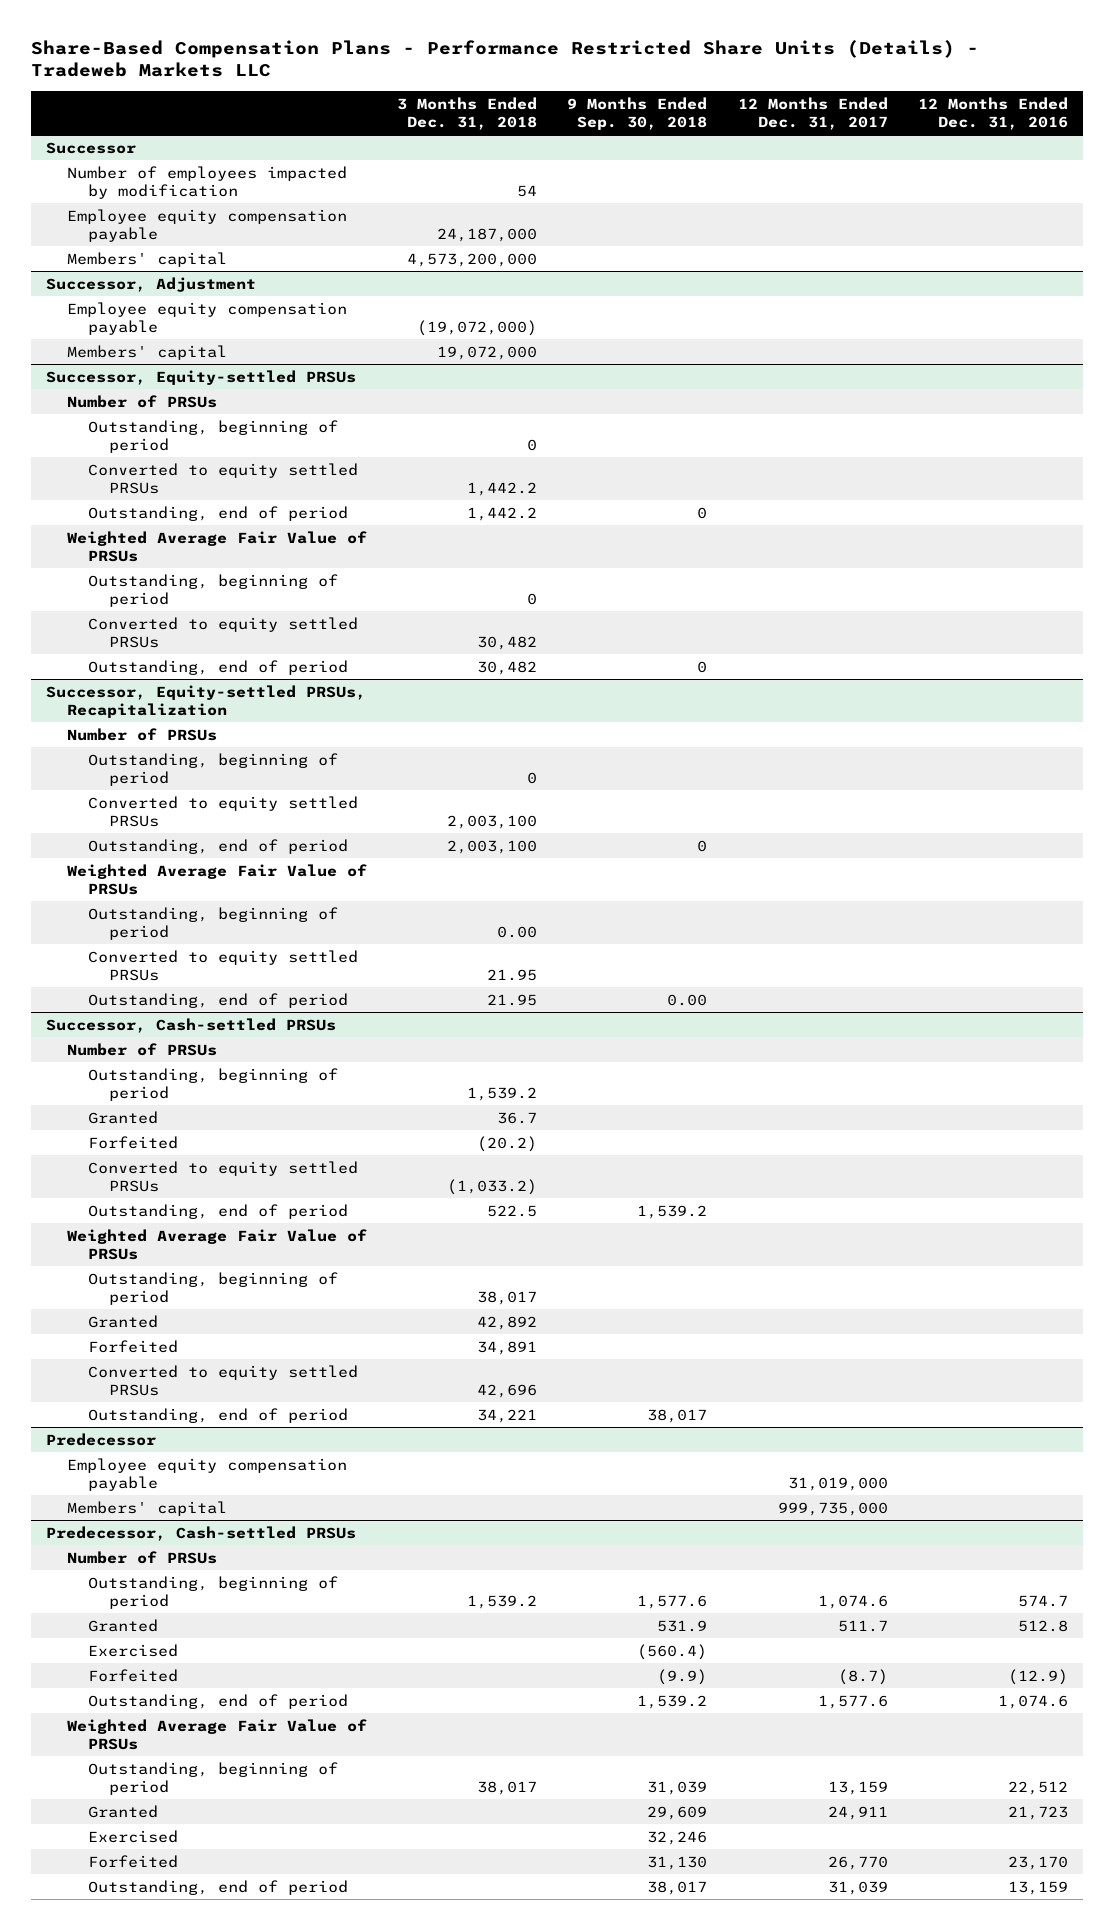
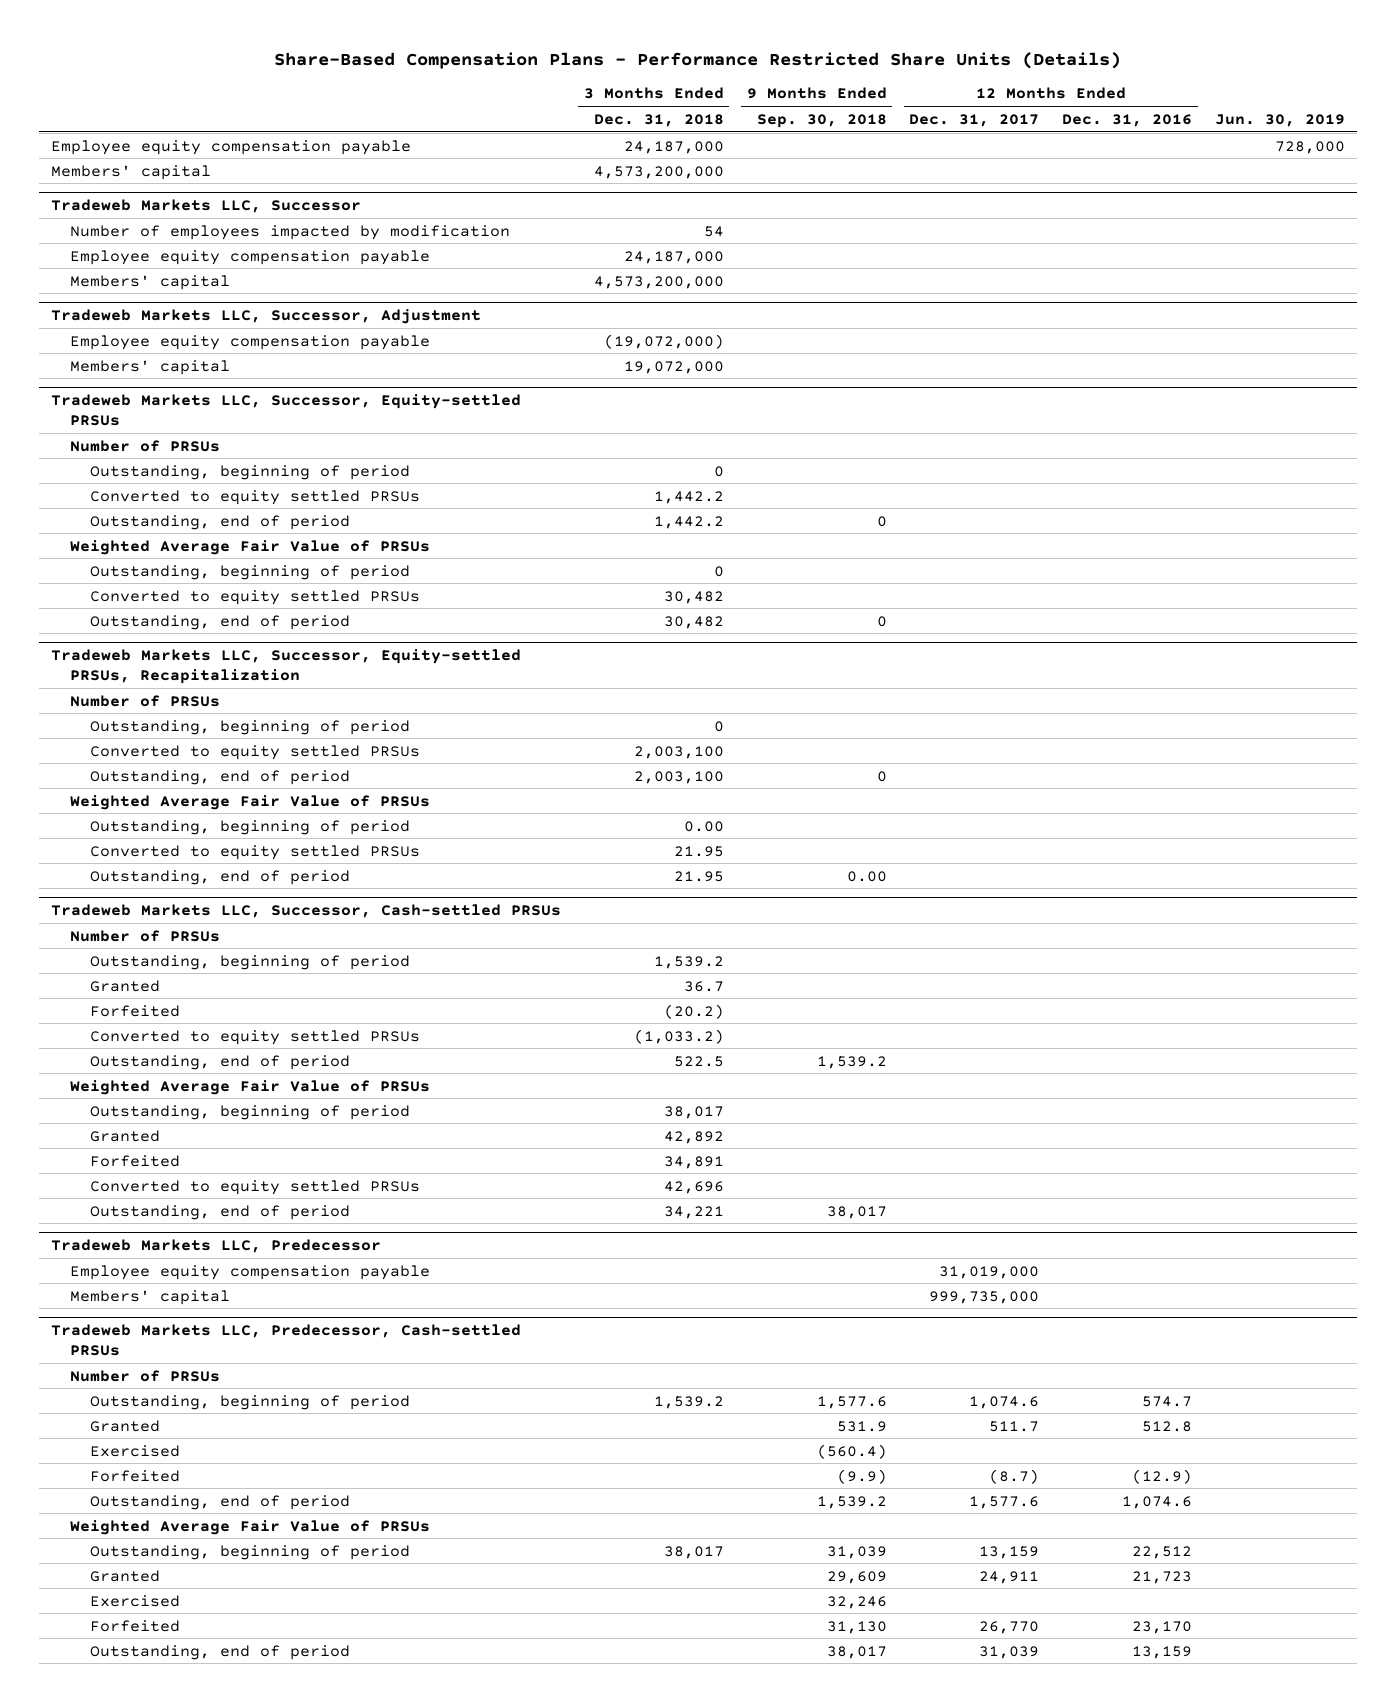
- Share-Based Compensation Plans - Performance Restricted Share Units (Details) - Tradeweb Markets LLC
+ Share-Based Compensation Plans - Performance Restricted Share Units (Details)
- | 3 Months Ended Dec. 31, 2018 | 9 Months Ended Sep. 30, 2018 | 12 Months Ended Dec. 31, 2017 | 12 Months Ended Dec. 31, 2016
+ | 3 Months Ended Dec. 31, 2018 | 9 Months Ended Sep. 30, 2018 | 12 Months Ended Dec. 31, 2017 | 12 Months Ended Dec. 31, 2016 | Jun. 30, 2019
- Successor
+ Employee equity compensation payable | 24,187,000 | | | | 728,000
+ Members' capital | 4,573,200,000 | | | |
+ Tradeweb Markets LLC, Successor
- Successor, Adjustment
+ Tradeweb Markets LLC, Successor, Adjustment
- Successor, Equity-settled PRSUs
+ Tradeweb Markets LLC, Successor, Equity-settled PRSUs
- Successor, Equity-settled PRSUs, Recapitalization
+ Tradeweb Markets LLC, Successor, Equity-settled PRSUs, Recapitalization
- Successor, Cash-settled PRSUs
+ Tradeweb Markets LLC, Successor, Cash-settled PRSUs
- Predecessor
+ Tradeweb Markets LLC, Predecessor
- Predecessor, Cash-settled PRSUs
+ Tradeweb Markets LLC, Predecessor, Cash-settled PRSUs

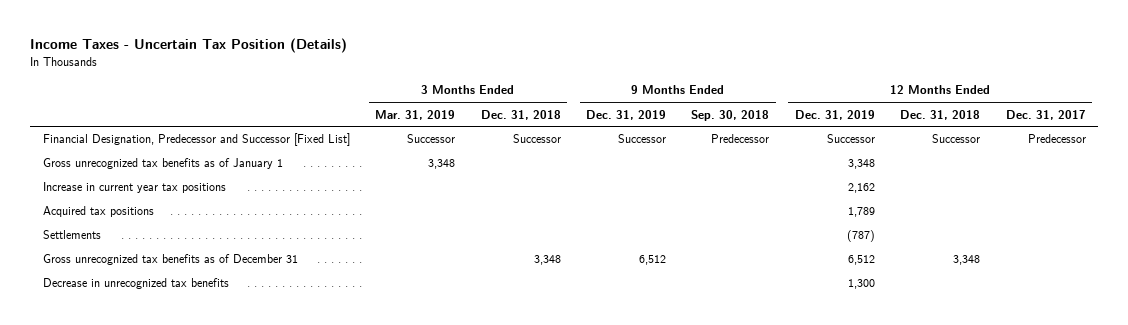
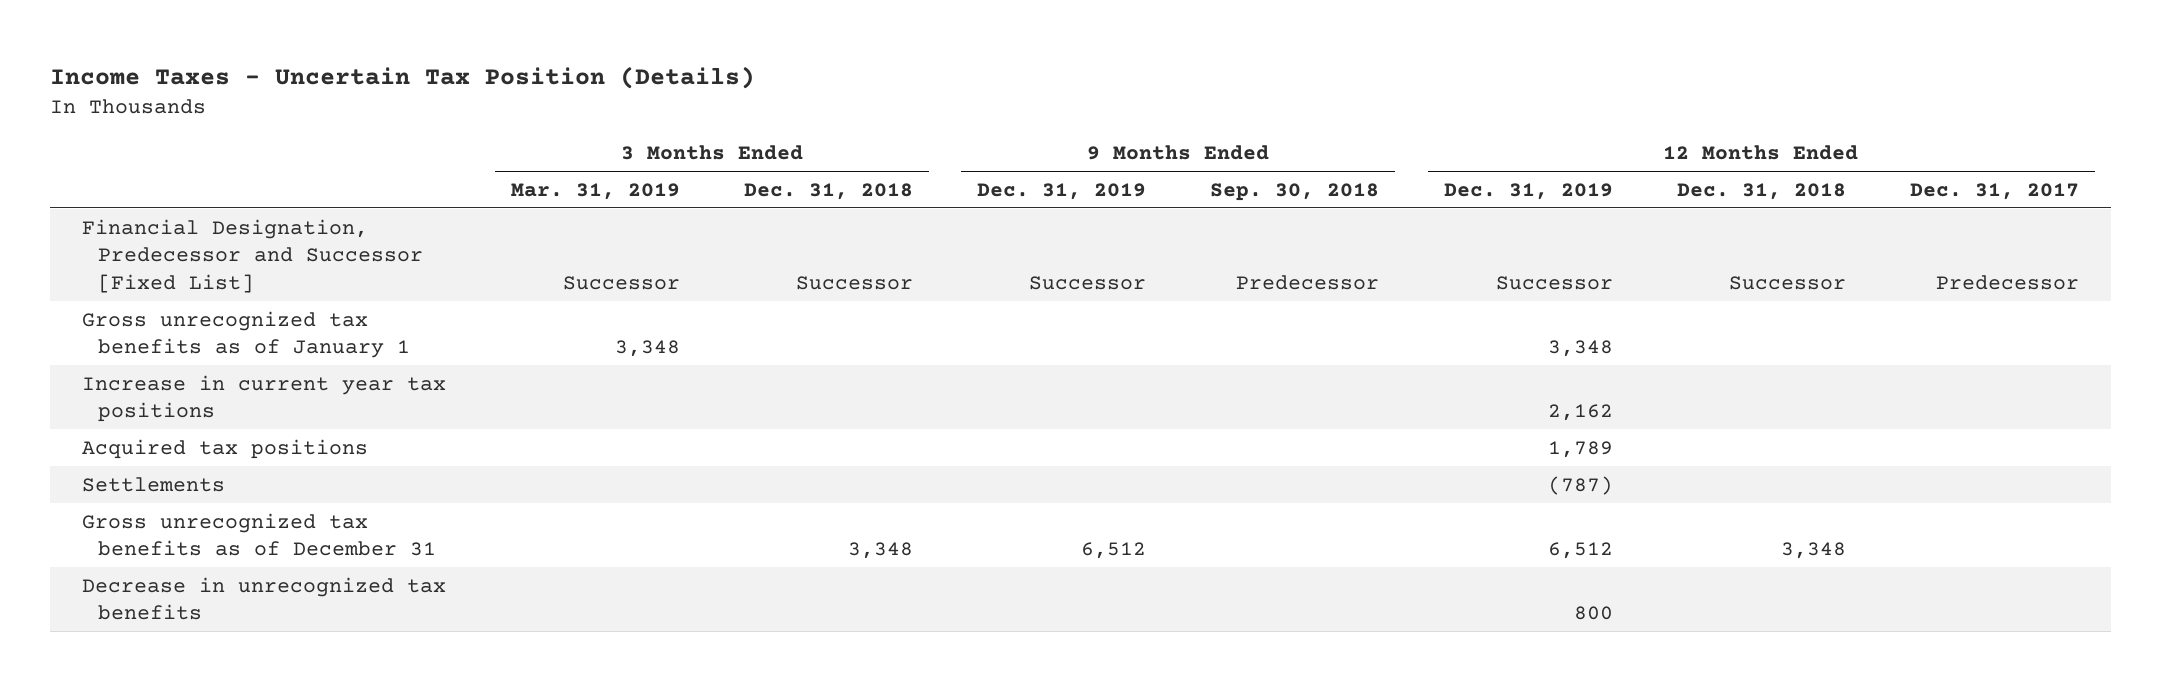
- Decrease in unrecognized tax benefits | | | | | 1,300 | |
+ Decrease in unrecognized tax benefits | | | | | 800 | |

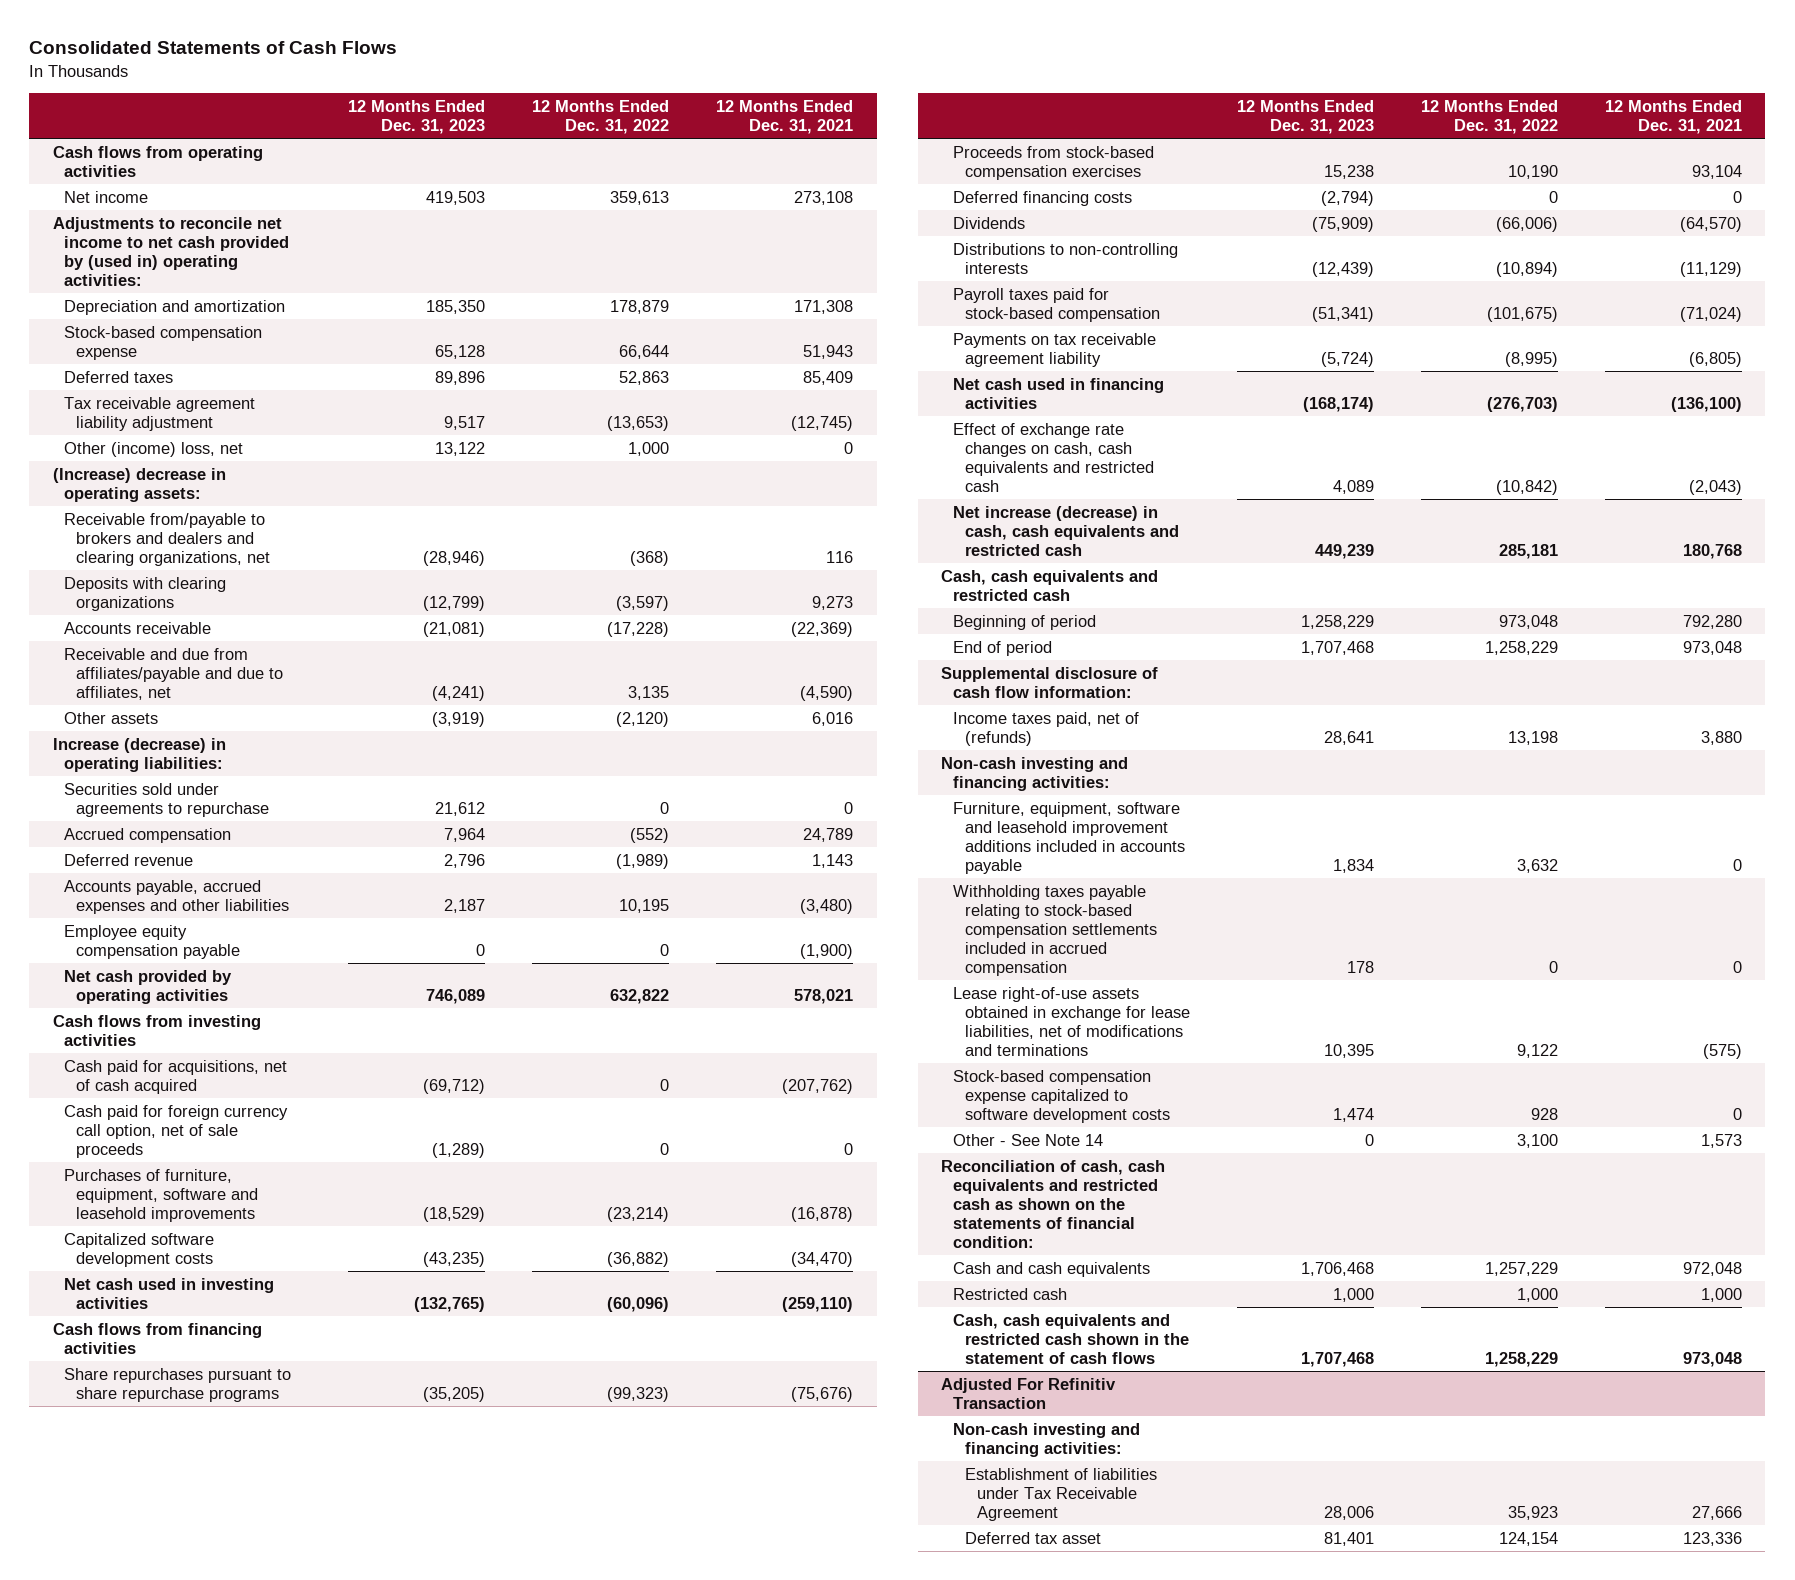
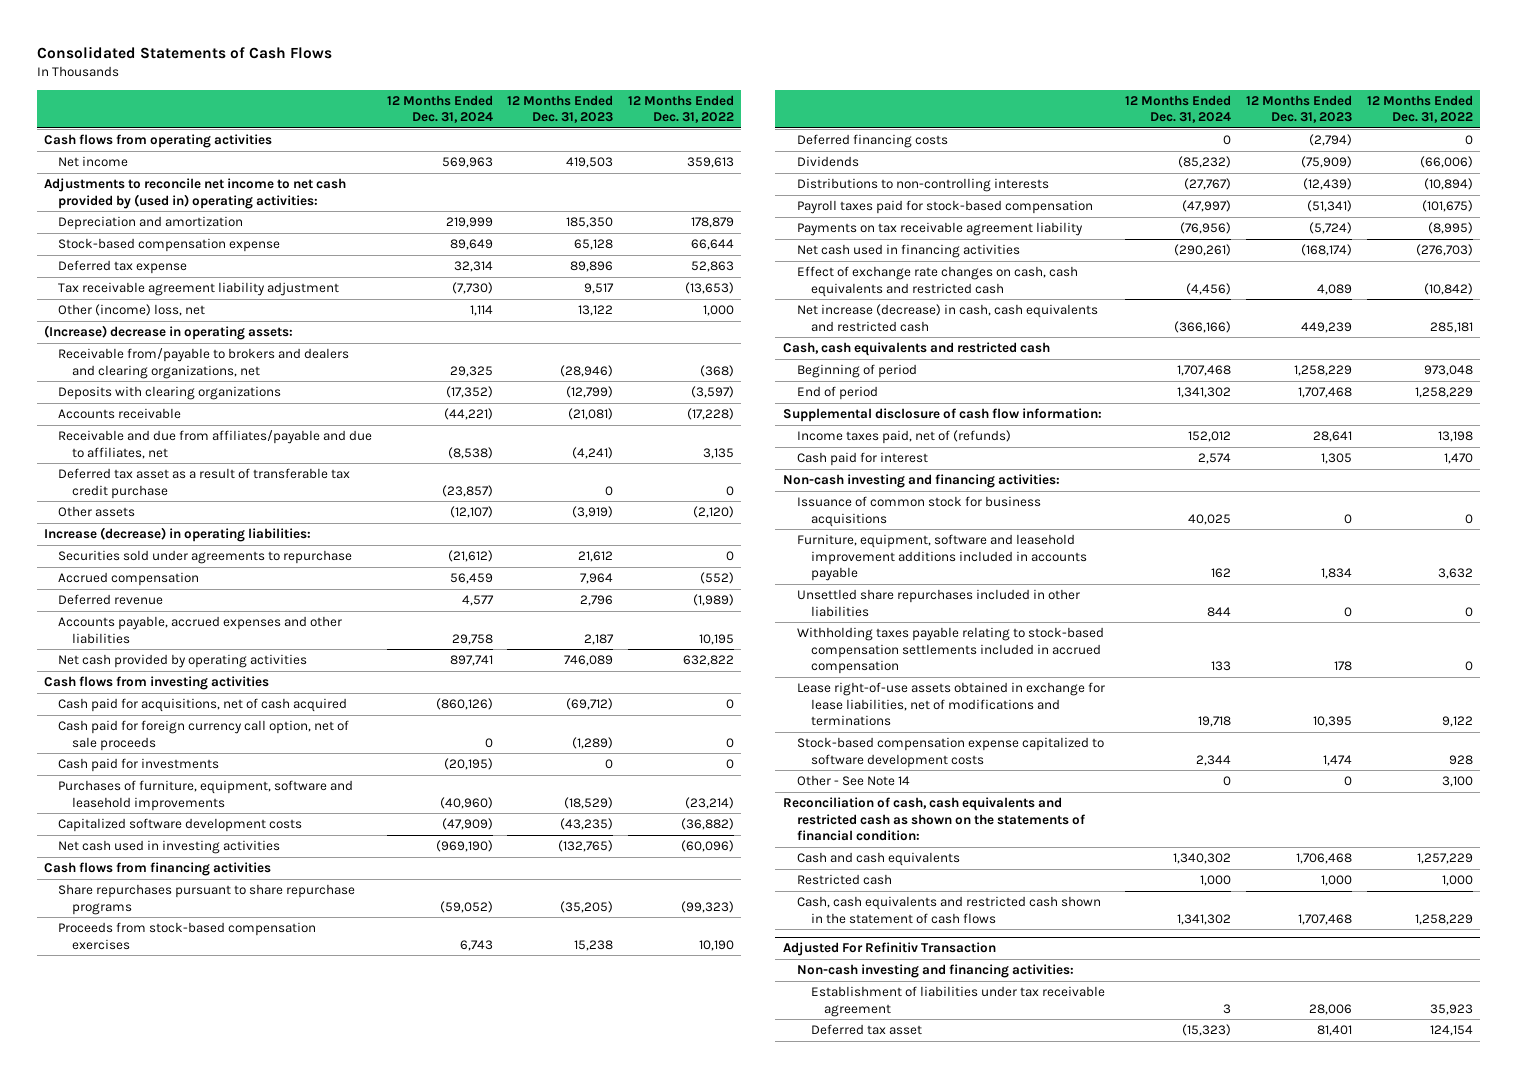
- | 12 Months Ended Dec. 31, 2023 | 12 Months Ended Dec. 31, 2022 | 12 Months Ended Dec. 31, 2021
+ | 12 Months Ended Dec. 31, 2024 | 12 Months Ended Dec. 31, 2023 | 12 Months Ended Dec. 31, 2022
- Deferred taxes | 89,896 | 52,863 | 85,409
+ Deferred tax expense | 32,314 | 89,896 | 52,863
+ Deferred tax asset as a result of transferable tax credit purchase | (23,857) | 0 | 0
- Employee equity compensation payable | 0 | 0 | (1,900)
+ Cash paid for investments | (20,195) | 0 | 0
+ Cash paid for interest | 2,574 | 1,305 | 1,470
+ Issuance of common stock for business acquisitions | 40,025 | 0 | 0
+ Unsettled share repurchases included in other liabilities | 844 | 0 | 0
@ Adjusted For Refinitiv Transaction
- Establishment of liabilities under Tax Receivable Agreement | 28,006 | 35,923 | 27,666
+ Establishment of liabilities under tax receivable agreement | 3 | 28,006 | 35,923

